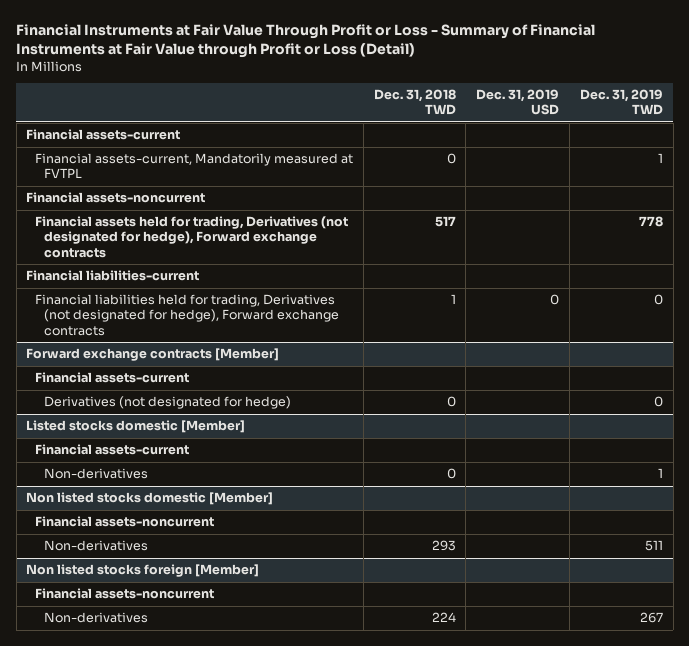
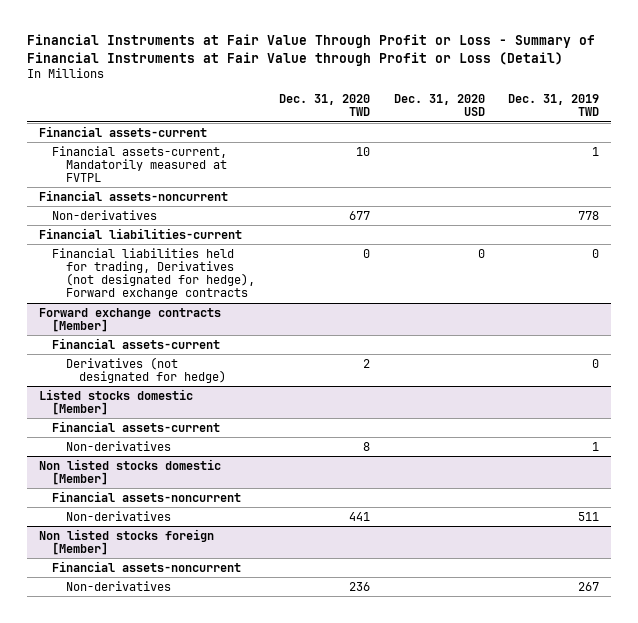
- | Dec. 31, 2018 TWD | Dec. 31, 2019 USD | Dec. 31, 2019 TWD
+ | Dec. 31, 2020 TWD | Dec. 31, 2020 USD | Dec. 31, 2019 TWD
- Financial assets held for trading, Derivatives (not designated for hedge), Forward exchange contracts | 517 | | 778
+ Non-derivatives | 677 | | 778

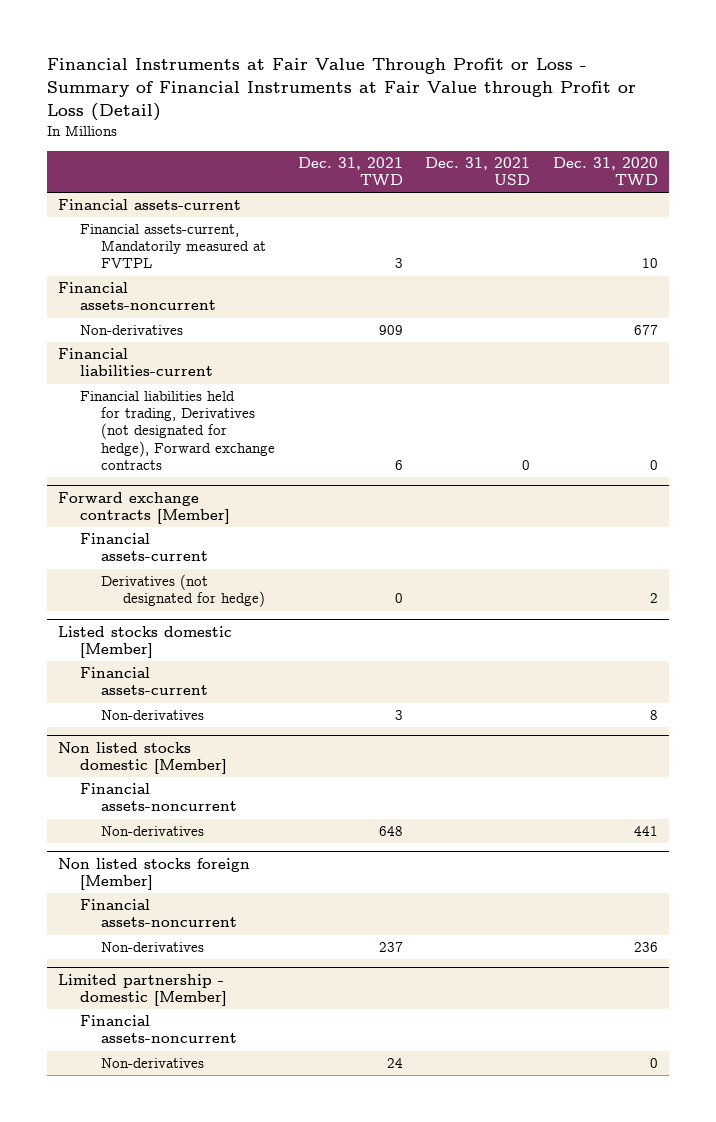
- | Dec. 31, 2020 TWD | Dec. 31, 2020 USD | Dec. 31, 2019 TWD
+ | Dec. 31, 2021 TWD | Dec. 31, 2021 USD | Dec. 31, 2020 TWD
+ Limited partnership - domestic [Member]
+ Financial assets-noncurrent
+ Non-derivatives | 24 | | 0

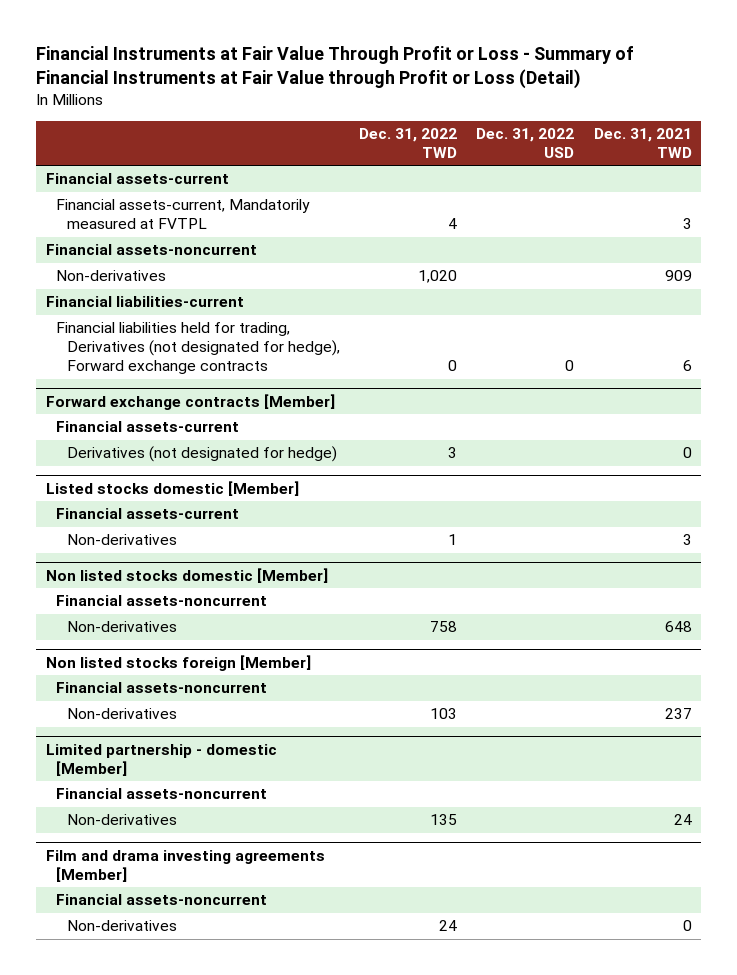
- | Dec. 31, 2021 TWD | Dec. 31, 2021 USD | Dec. 31, 2020 TWD
+ | Dec. 31, 2022 TWD | Dec. 31, 2022 USD | Dec. 31, 2021 TWD
+ Film and drama investing agreements [Member]
+ Financial assets-noncurrent
+ Non-derivatives | 24 | | 0

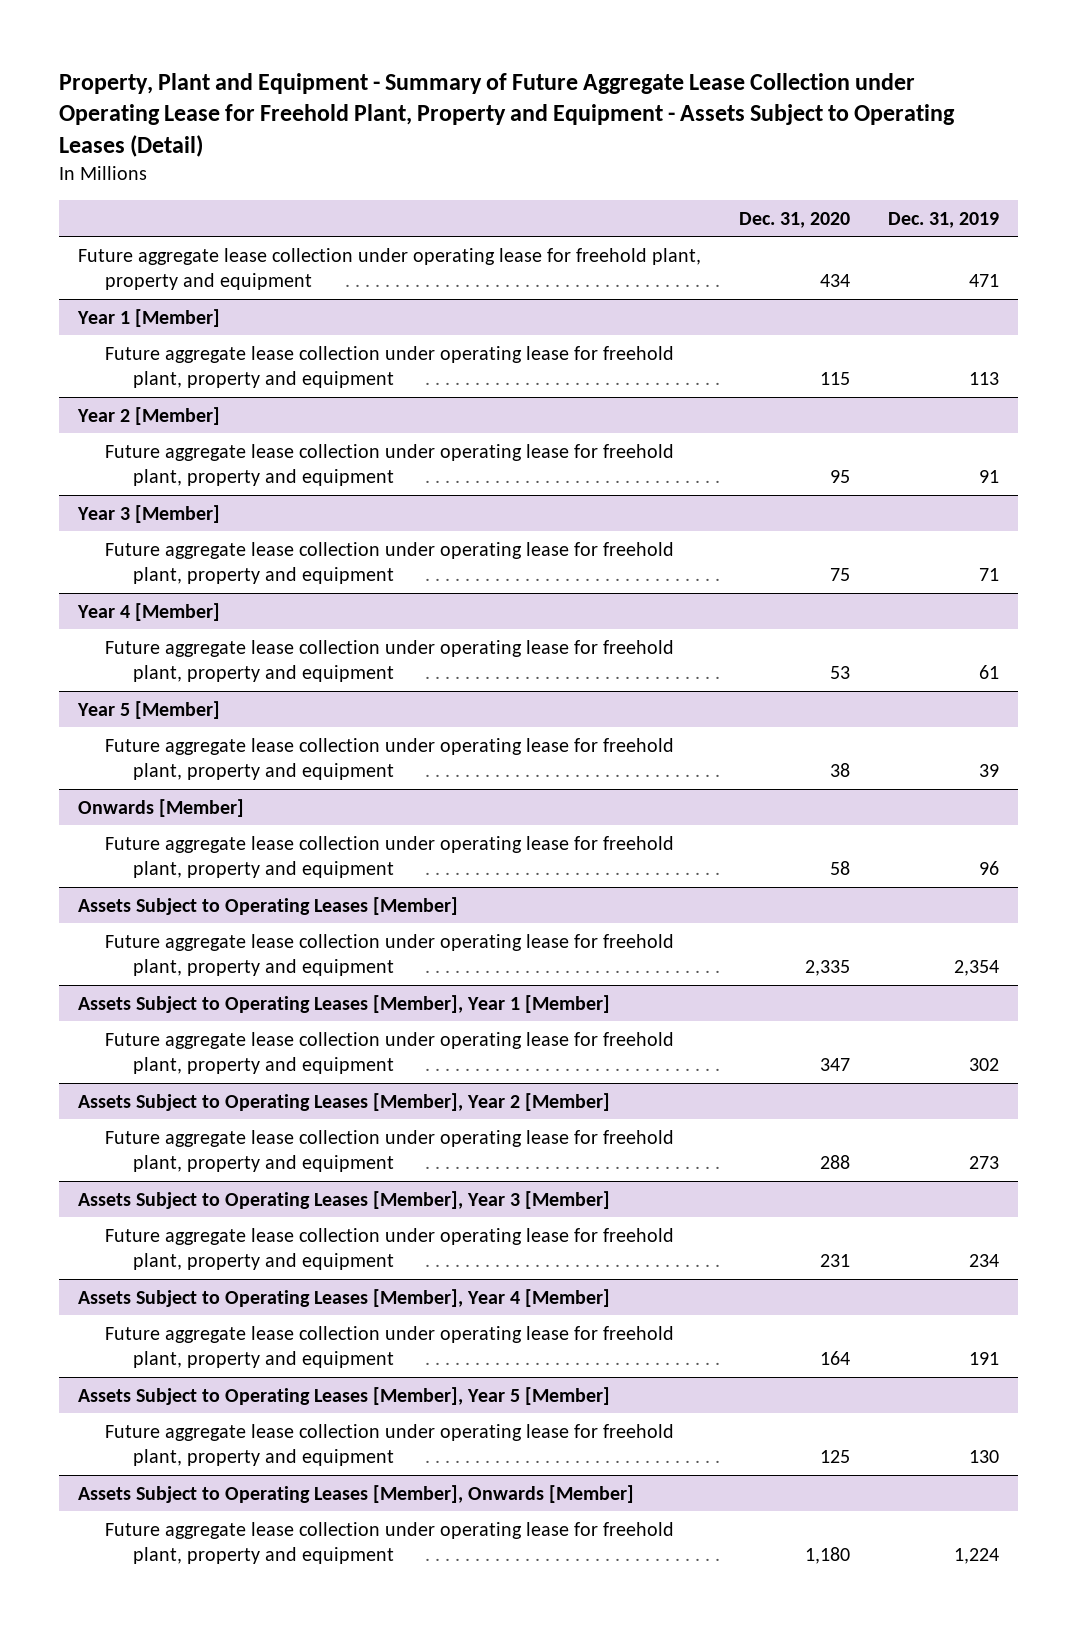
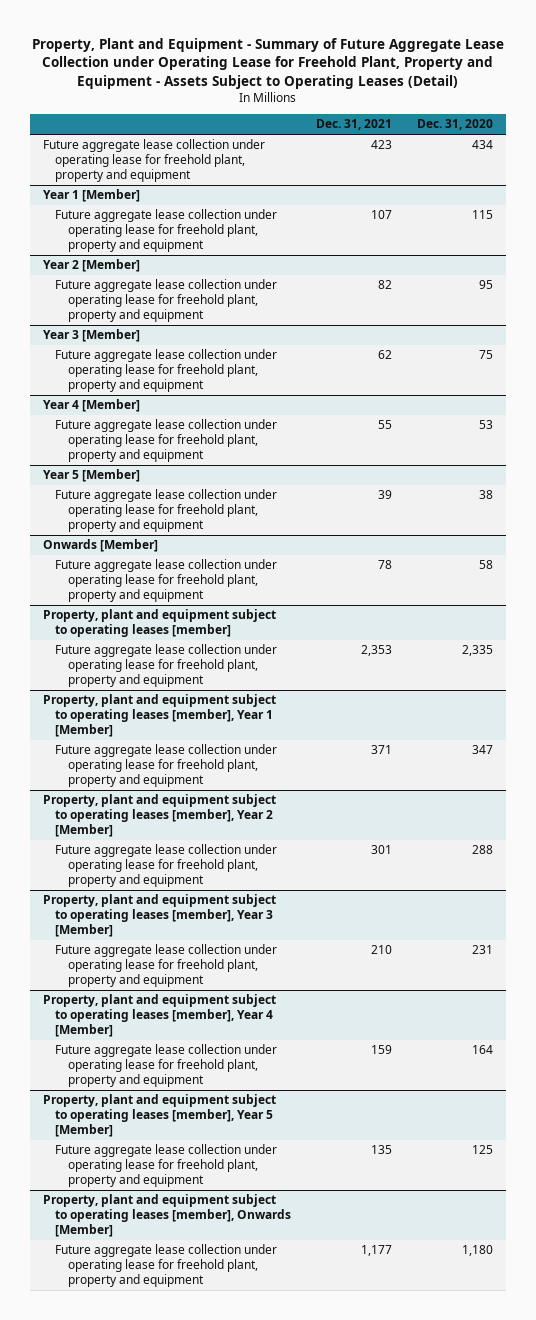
- | Dec. 31, 2020 | Dec. 31, 2019
+ | Dec. 31, 2021 | Dec. 31, 2020
- Assets Subject to Operating Leases [Member]
+ Property, plant and equipment subject to operating leases [member]
- Assets Subject to Operating Leases [Member], Year 1 [Member]
+ Property, plant and equipment subject to operating leases [member], Year 1 [Member]
- Assets Subject to Operating Leases [Member], Year 2 [Member]
+ Property, plant and equipment subject to operating leases [member], Year 2 [Member]
- Assets Subject to Operating Leases [Member], Year 3 [Member]
+ Property, plant and equipment subject to operating leases [member], Year 3 [Member]
- Assets Subject to Operating Leases [Member], Year 4 [Member]
+ Property, plant and equipment subject to operating leases [member], Year 4 [Member]
- Assets Subject to Operating Leases [Member], Year 5 [Member]
+ Property, plant and equipment subject to operating leases [member], Year 5 [Member]
- Assets Subject to Operating Leases [Member], Onwards [Member]
+ Property, plant and equipment subject to operating leases [member], Onwards [Member]

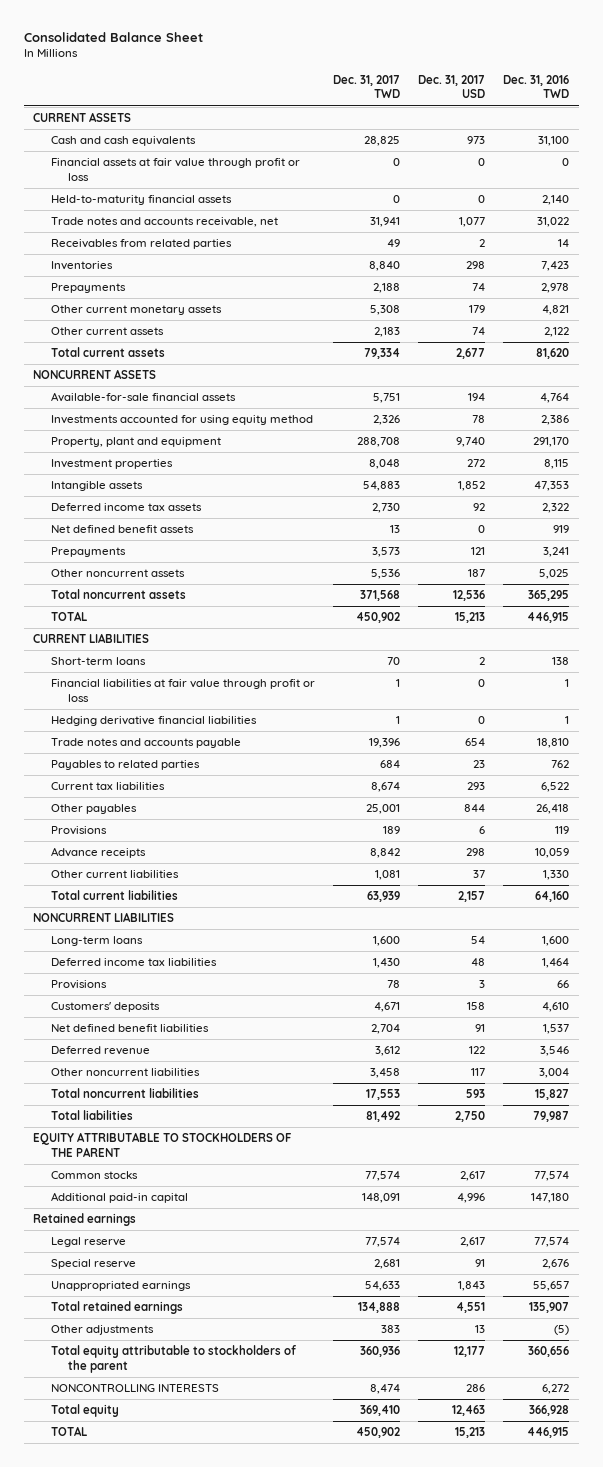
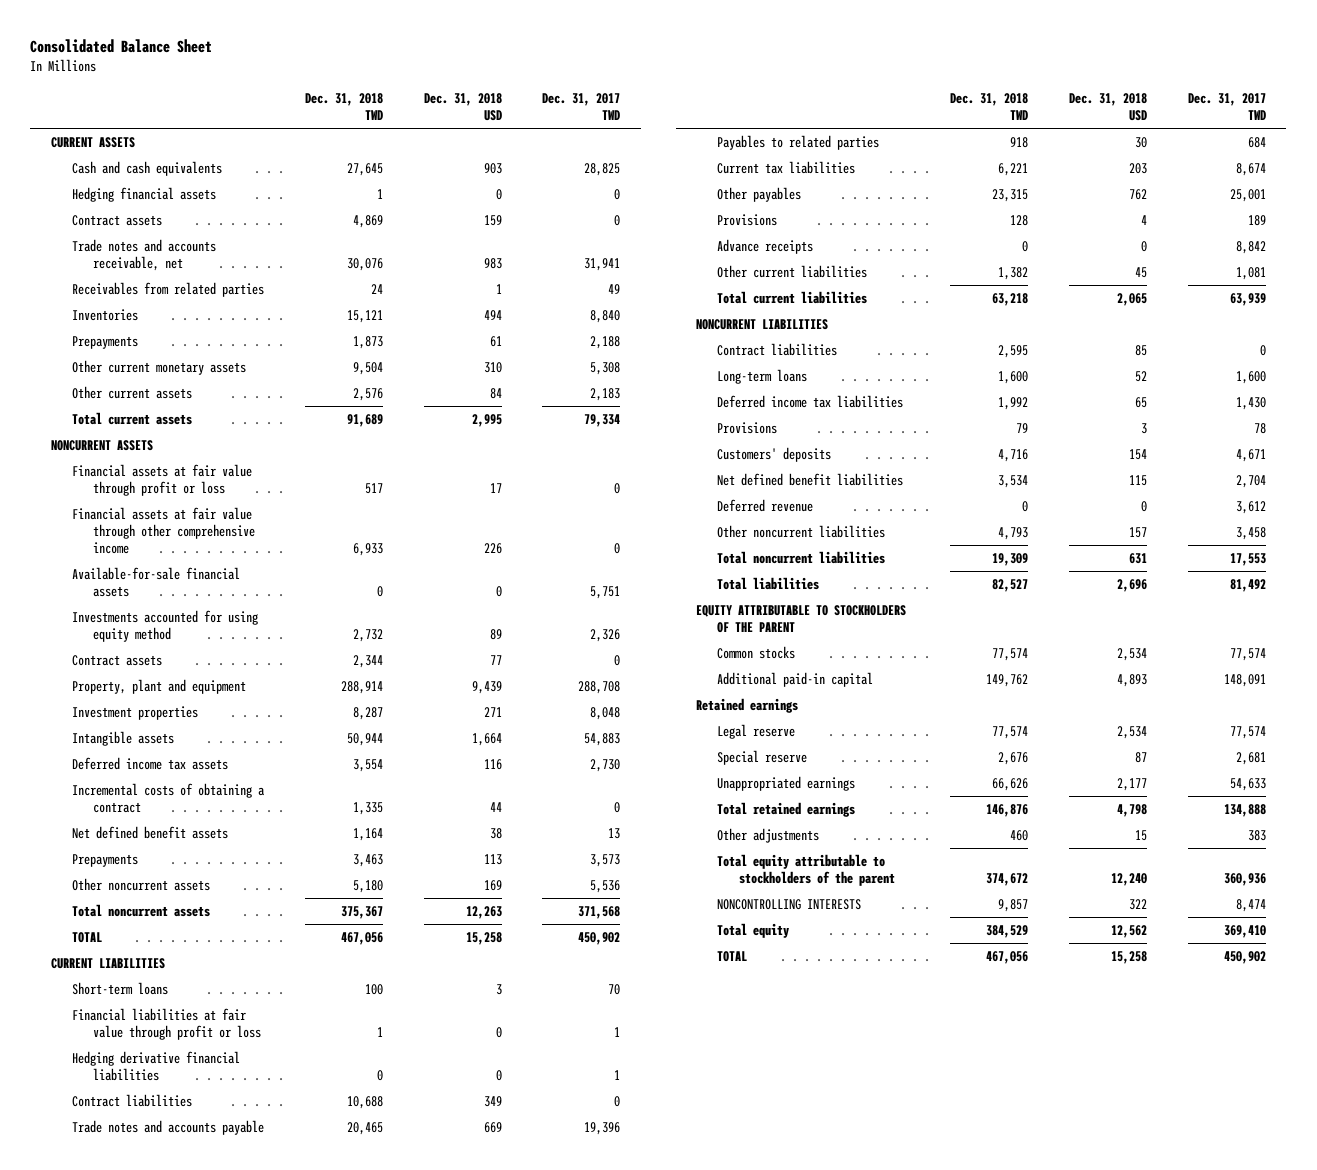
- | Dec. 31, 2017 TWD | Dec. 31, 2017 USD | Dec. 31, 2016 TWD
+ | Dec. 31, 2018 TWD | Dec. 31, 2018 USD | Dec. 31, 2017 TWD
- Held-to-maturity financial assets | 0 | 0 | 2,140
+ Hedging financial assets | 1 | 0 | 0
+ Contract assets | 4,869 | 159 | 0
moved down: Financial assets at fair value through profit or loss | 517 | 17 | 0
+ Financial assets at fair value through other comprehensive income | 6,933 | 226 | 0
+ Contract assets | 2,344 | 77 | 0
+ Incremental costs of obtaining a contract | 1,335 | 44 | 0
+ Contract liabilities | 10,688 | 349 | 0
+ Contract liabilities | 2,595 | 85 | 0

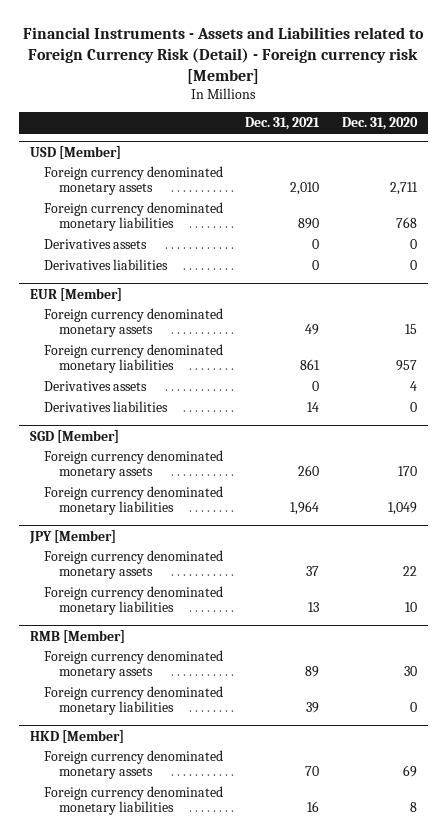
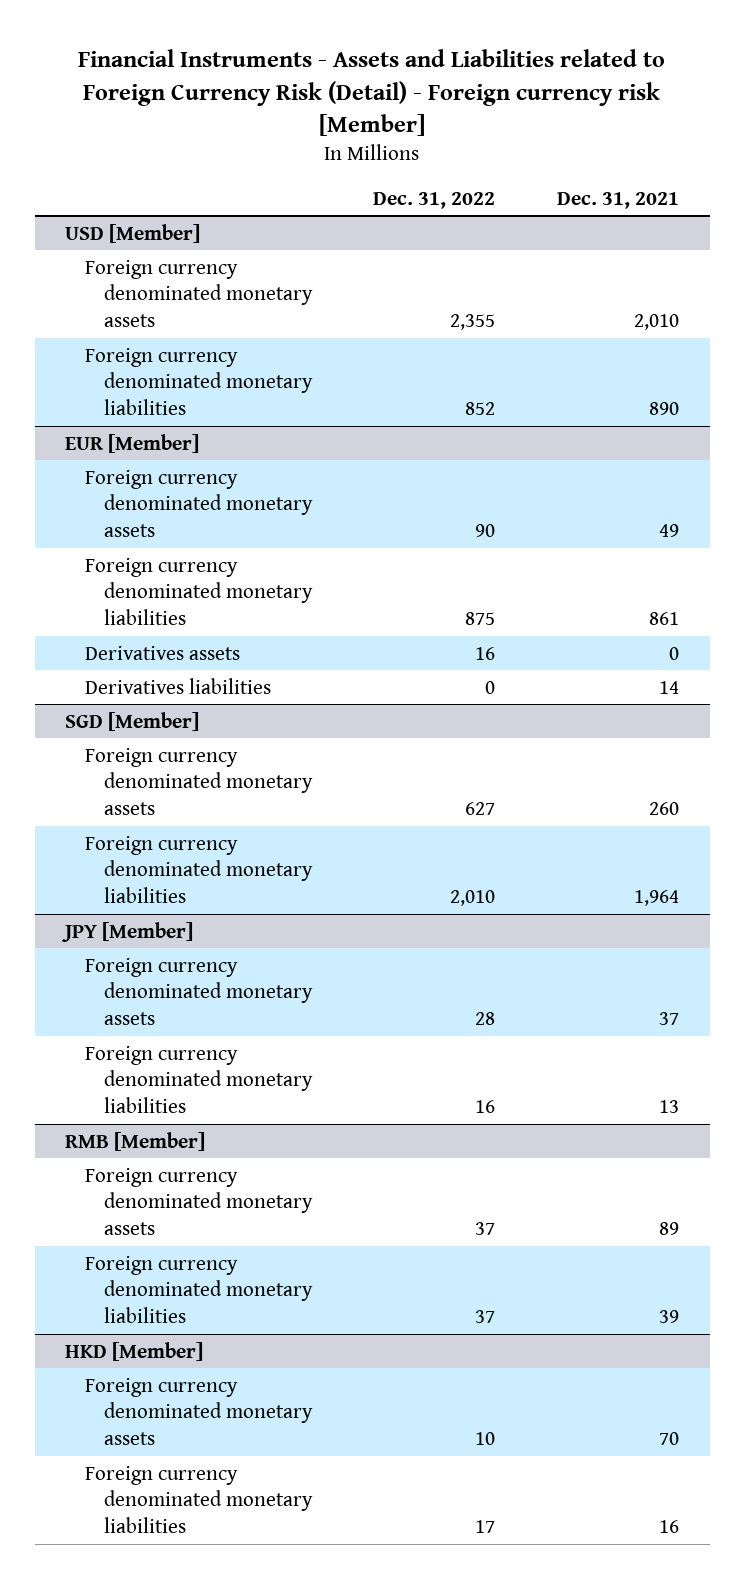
- | Dec. 31, 2021 | Dec. 31, 2020
+ | Dec. 31, 2022 | Dec. 31, 2021
@ USD [Member]
- Derivatives assets | 0 | 0
- Derivatives liabilities | 0 | 0

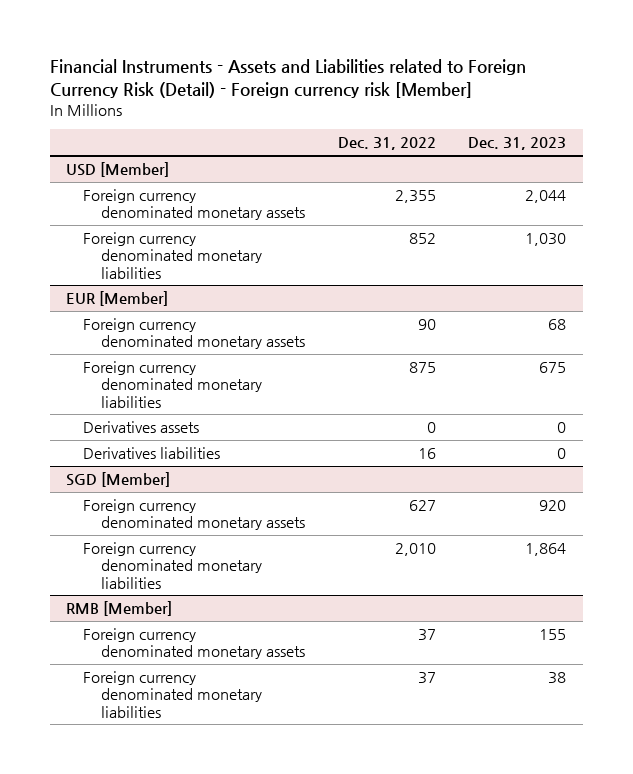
- | Dec. 31, 2022 | Dec. 31, 2021
+ | Dec. 31, 2022 | Dec. 31, 2023
@ EUR [Member]
- Derivatives assets | 16 | 0
- Derivatives liabilities | 0 | 14
+ Derivatives assets | 0 | 0
+ Derivatives liabilities | 16 | 0
- JPY [Member]
- Foreign currency denominated monetary assets | 28 | 37
- Foreign currency denominated monetary liabilities | 16 | 13
- HKD [Member]
- Foreign currency denominated monetary assets | 10 | 70
- Foreign currency denominated monetary liabilities | 17 | 16

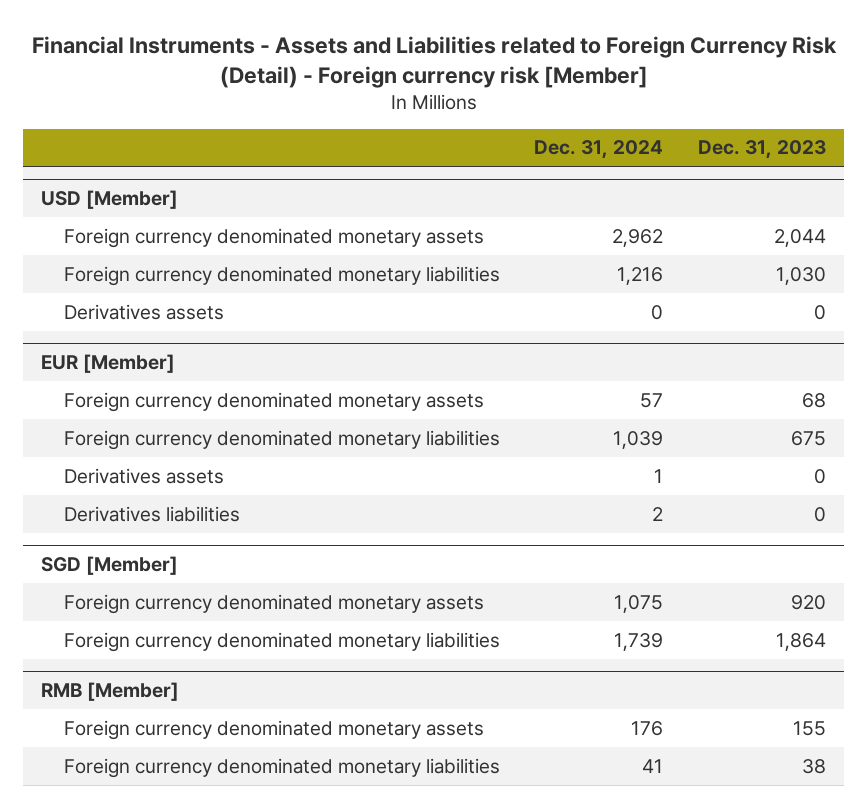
- | Dec. 31, 2022 | Dec. 31, 2023
+ | Dec. 31, 2024 | Dec. 31, 2023
@ USD [Member]
+ Derivatives assets | 0 | 0

